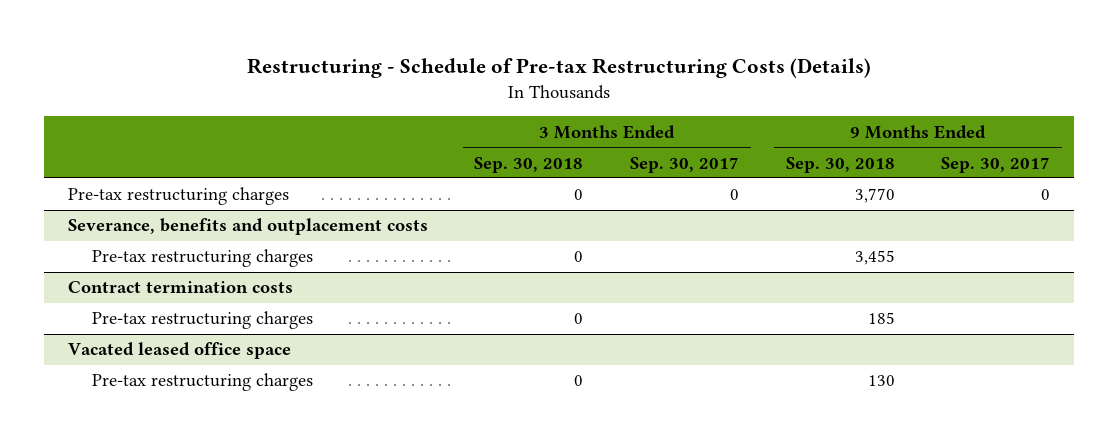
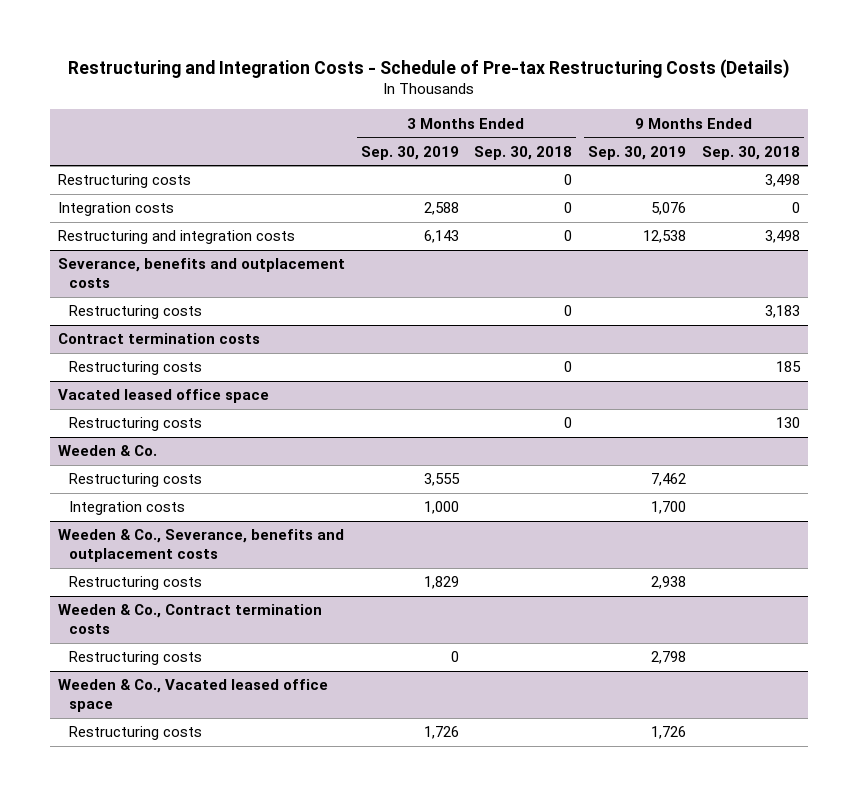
- Restructuring - Schedule of Pre-tax Restructuring Costs (Details)
+ Restructuring and Integration Costs - Schedule of Pre-tax Restructuring Costs (Details)
- | 3 Months Ended Sep. 30, 2018 | 3 Months Ended Sep. 30, 2017 | 9 Months Ended Sep. 30, 2018 | 9 Months Ended Sep. 30, 2017
+ | 3 Months Ended Sep. 30, 2019 | 3 Months Ended Sep. 30, 2018 | 9 Months Ended Sep. 30, 2019 | 9 Months Ended Sep. 30, 2018
- Pre-tax restructuring charges | 0 | 0 | 3,770 | 0
+ Restructuring costs | | 0 | | 3,498
+ Integration costs | 2,588 | 0 | 5,076 | 0
+ Restructuring and integration costs | 6,143 | 0 | 12,538 | 3,498
@ Severance, benefits and outplacement costs
- Pre-tax restructuring charges | 0 | | 3,455 |
+ Restructuring costs | | 0 | | 3,183
@ Contract termination costs
- Pre-tax restructuring charges | 0 | | 185 |
+ Restructuring costs | | 0 | | 185
@ Vacated leased office space
- Pre-tax restructuring charges | 0 | | 130 |
+ Restructuring costs | | 0 | | 130
+ Weeden & Co.
+ Restructuring costs | 3,555 | | 7,462 |
+ Integration costs | 1,000 | | 1,700 |
+ Weeden & Co., Severance, benefits and outplacement costs
+ Restructuring costs | 1,829 | | 2,938 |
+ Weeden & Co., Contract termination costs
+ Restructuring costs | 0 | | 2,798 |
+ Weeden & Co., Vacated leased office space
+ Restructuring costs | 1,726 | | 1,726 |

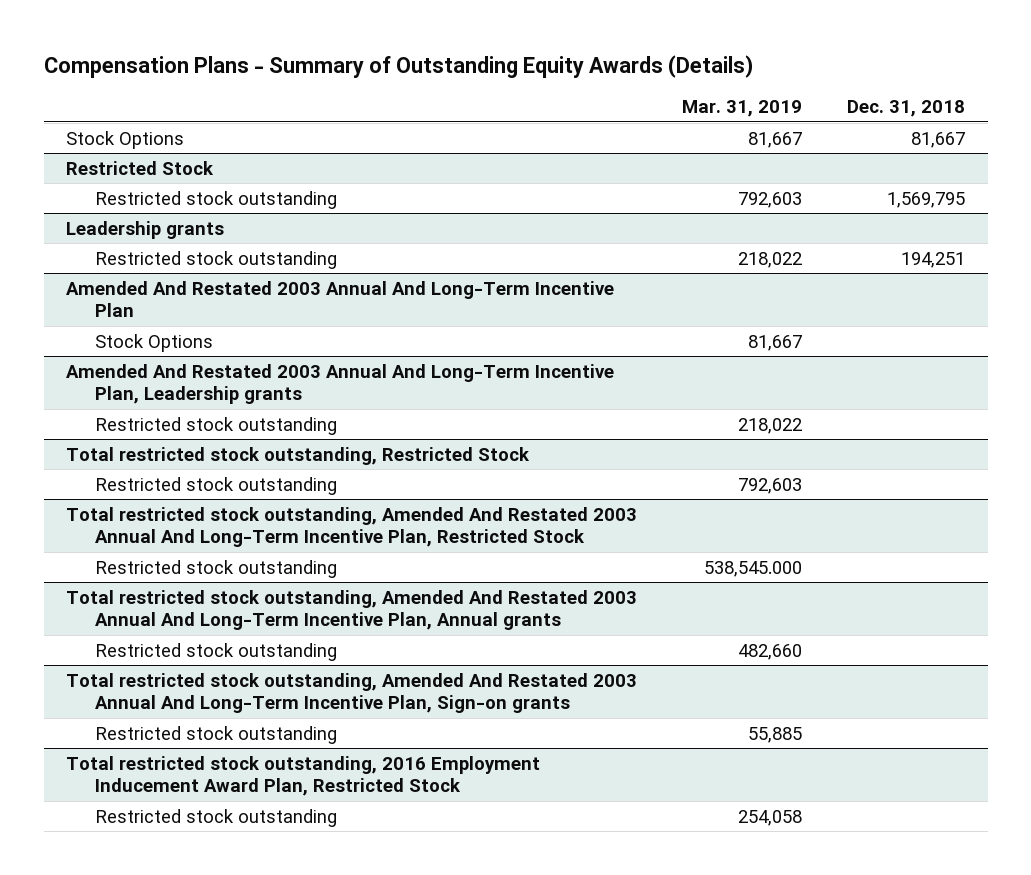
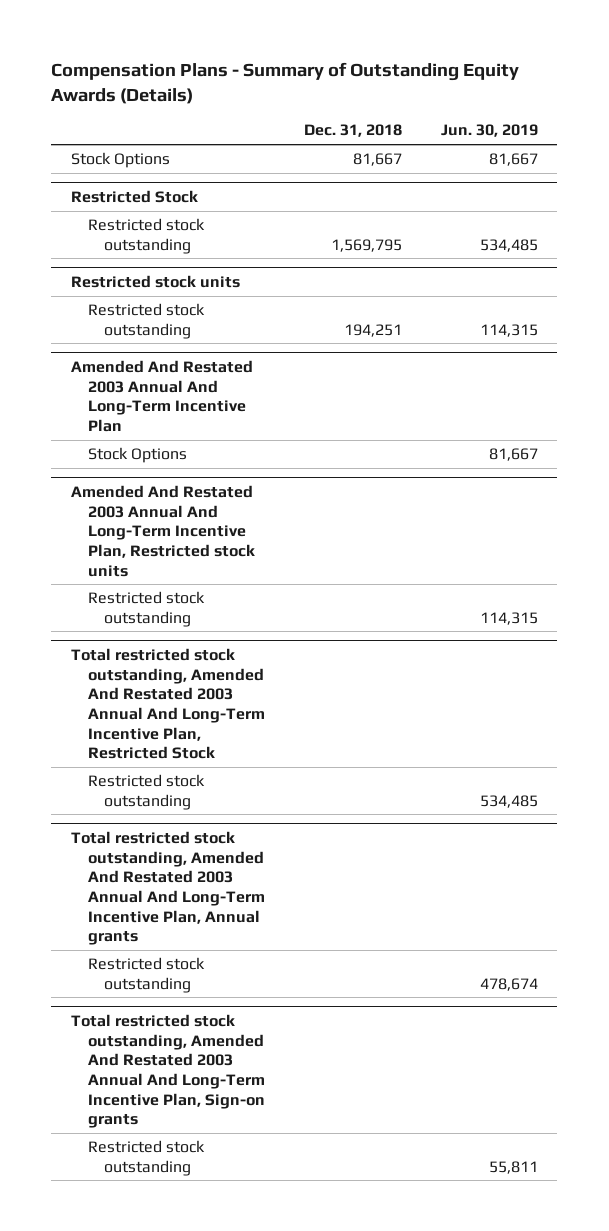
- | Mar. 31, 2019 | Dec. 31, 2018
+ | Dec. 31, 2018 | Jun. 30, 2019
- Leadership grants
+ Restricted stock units
- Amended And Restated 2003 Annual And Long-Term Incentive Plan, Leadership grants
+ Amended And Restated 2003 Annual And Long-Term Incentive Plan, Restricted stock units
- Total restricted stock outstanding, Restricted Stock
- Restricted stock outstanding | 792,603 |
- Total restricted stock outstanding, 2016 Employment Inducement Award Plan, Restricted Stock
- Restricted stock outstanding | 254,058 |

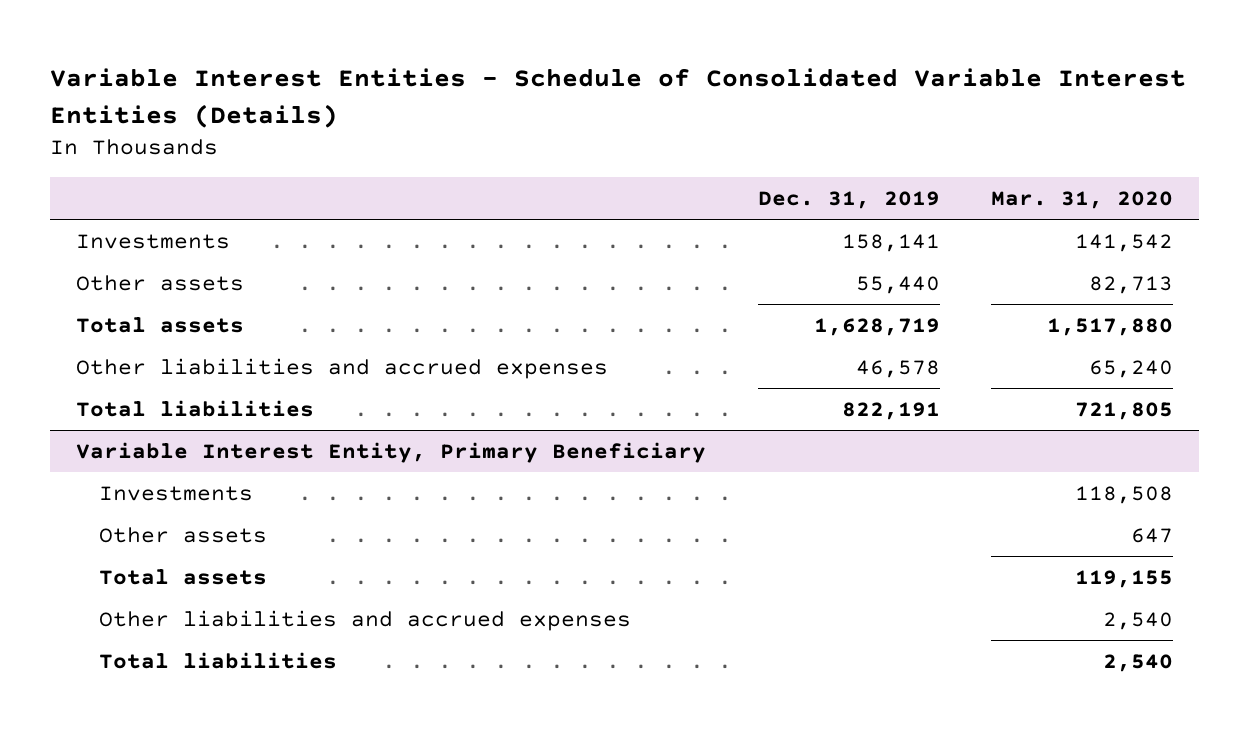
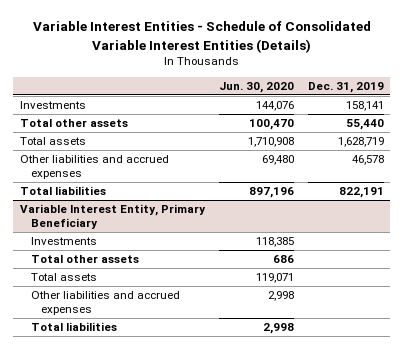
- | Dec. 31, 2019 | Mar. 31, 2020
+ | Jun. 30, 2020 | Dec. 31, 2019
- Other assets | 55,440 | 82,713
+ Total other assets | 100,470 | 55,440
@ Variable Interest Entity, Primary Beneficiary
- Other assets | | 647
+ Total other assets | 686 |

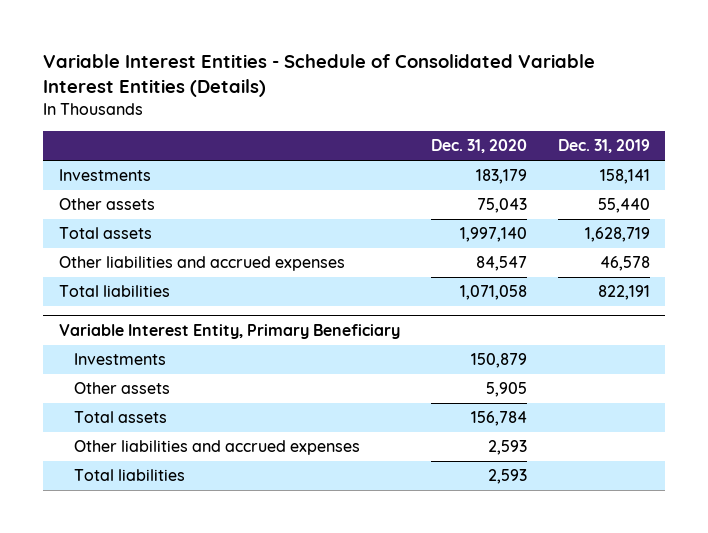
- | Jun. 30, 2020 | Dec. 31, 2019
+ | Dec. 31, 2020 | Dec. 31, 2019
- Total other assets | 100,470 | 55,440
+ Other assets | 75,043 | 55,440
@ Variable Interest Entity, Primary Beneficiary
- Total other assets | 686 |
+ Other assets | 5,905 |

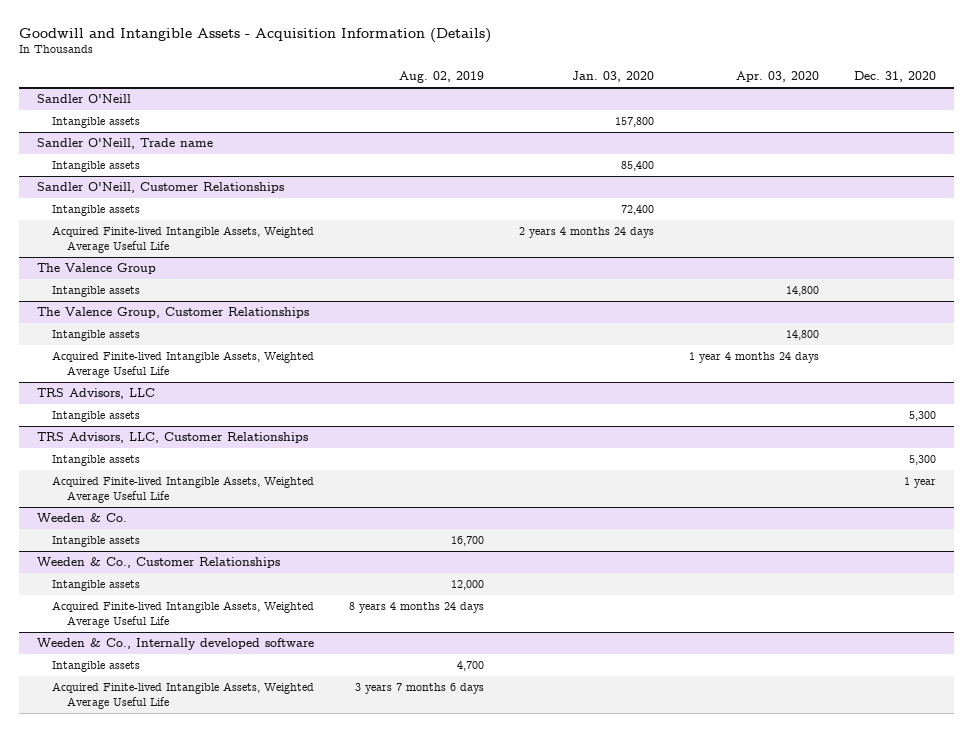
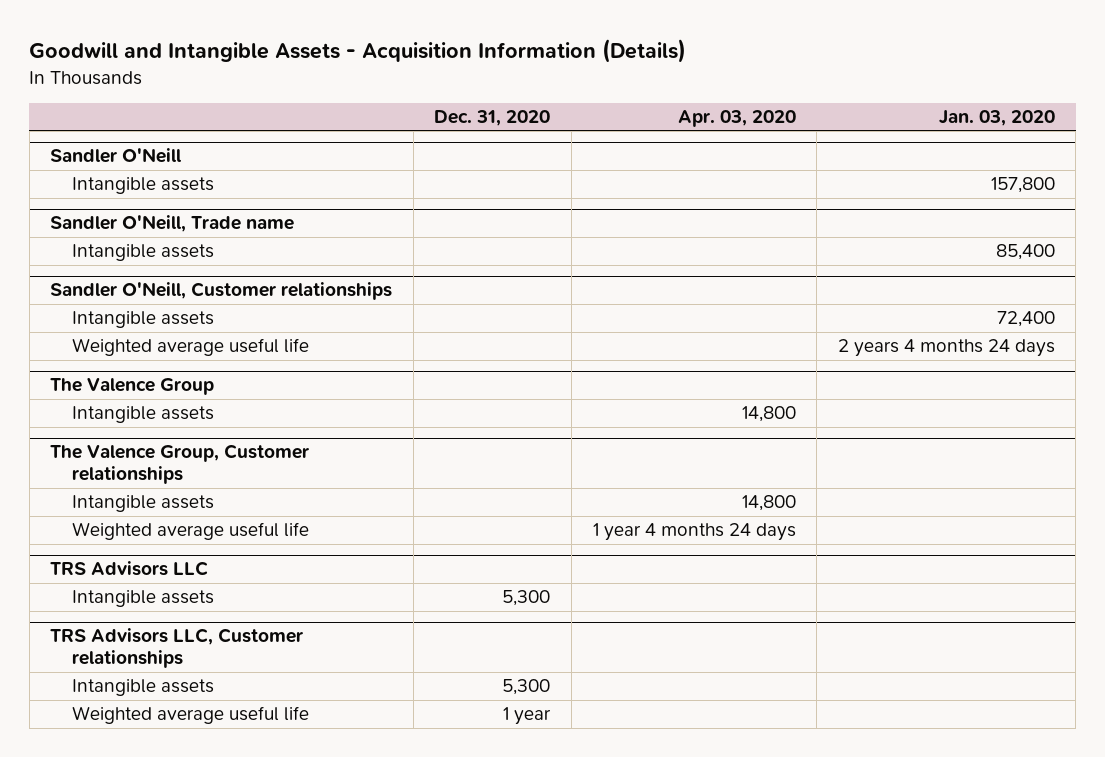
- | Aug. 02, 2019 | Jan. 03, 2020 | Apr. 03, 2020 | Dec. 31, 2020
+ | Dec. 31, 2020 | Apr. 03, 2020 | Jan. 03, 2020
- Sandler O'Neill, Customer Relationships
+ Sandler O'Neill, Customer relationships
- Acquired Finite-lived Intangible Assets, Weighted Average Useful Life | | 2 years 4 months 24 days | |
+ Weighted average useful life | | | 2 years 4 months 24 days
- The Valence Group, Customer Relationships
+ The Valence Group, Customer relationships
- Acquired Finite-lived Intangible Assets, Weighted Average Useful Life | | | 1 year 4 months 24 days |
- TRS Advisors, LLC
+ Weighted average useful life | | 1 year 4 months 24 days |
+ TRS Advisors LLC
- TRS Advisors, LLC, Customer Relationships
+ TRS Advisors LLC, Customer relationships
- Acquired Finite-lived Intangible Assets, Weighted Average Useful Life | | | | 1 year
- Weeden & Co.
- Intangible assets | 16,700 | | |
- Weeden & Co., Customer Relationships
- Intangible assets | 12,000 | | |
- Acquired Finite-lived Intangible Assets, Weighted Average Useful Life | 8 years 4 months 24 days | | |
- Weeden & Co., Internally developed software
- Intangible assets | 4,700 | | |
- Acquired Finite-lived Intangible Assets, Weighted Average Useful Life | 3 years 7 months 6 days | | |
+ Weighted average useful life | 1 year | |

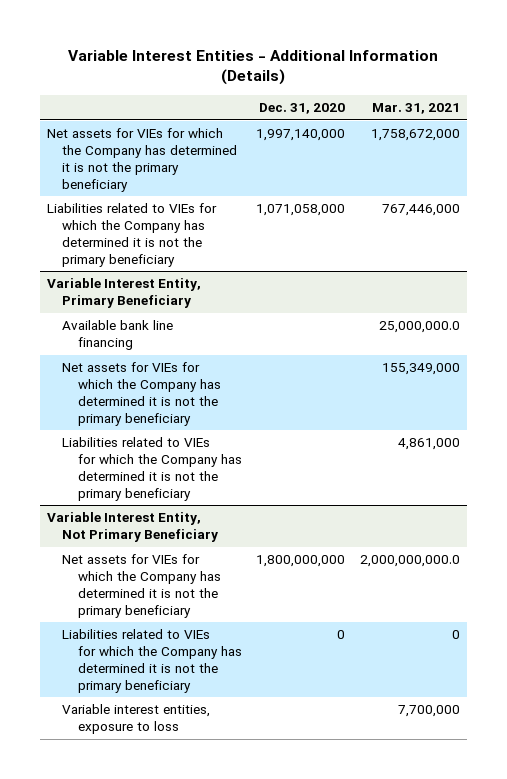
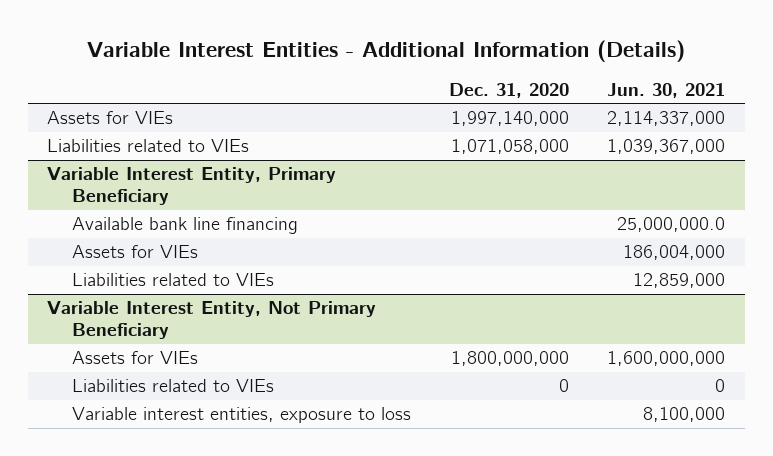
- | Dec. 31, 2020 | Mar. 31, 2021
+ | Dec. 31, 2020 | Jun. 30, 2021
- Net assets for VIEs for which the Company has determined it is not the primary beneficiary | 1,997,140,000 | 1,758,672,000
- Liabilities related to VIEs for which the Company has determined it is not the primary beneficiary | 1,071,058,000 | 767,446,000
+ Assets for VIEs | 1,997,140,000 | 2,114,337,000
+ Liabilities related to VIEs | 1,071,058,000 | 1,039,367,000
@ Variable Interest Entity, Primary Beneficiary
- Net assets for VIEs for which the Company has determined it is not the primary beneficiary | | 155,349,000
- Liabilities related to VIEs for which the Company has determined it is not the primary beneficiary | | 4,861,000
+ Assets for VIEs | | 186,004,000
+ Liabilities related to VIEs | | 12,859,000
@ Variable Interest Entity, Not Primary Beneficiary
- Net assets for VIEs for which the Company has determined it is not the primary beneficiary | 1,800,000,000 | 2,000,000,000.0
- Liabilities related to VIEs for which the Company has determined it is not the primary beneficiary | 0 | 0
+ Assets for VIEs | 1,800,000,000 | 1,600,000,000
+ Liabilities related to VIEs | 0 | 0

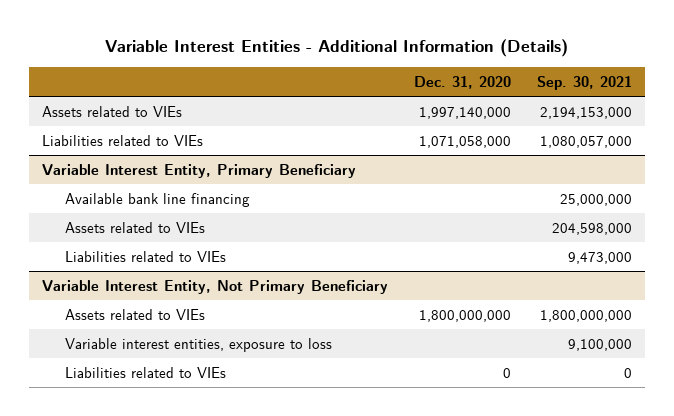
- | Dec. 31, 2020 | Jun. 30, 2021
+ | Dec. 31, 2020 | Sep. 30, 2021
- Assets for VIEs | 1,997,140,000 | 2,114,337,000
+ Assets related to VIEs | 1,997,140,000 | 2,194,153,000
@ Variable Interest Entity, Primary Beneficiary
- Assets for VIEs | | 186,004,000
+ Assets related to VIEs | | 204,598,000
@ Variable Interest Entity, Not Primary Beneficiary
- Assets for VIEs | 1,800,000,000 | 1,600,000,000
+ Assets related to VIEs | 1,800,000,000 | 1,800,000,000
moved down: Liabilities related to VIEs | 0 | 0

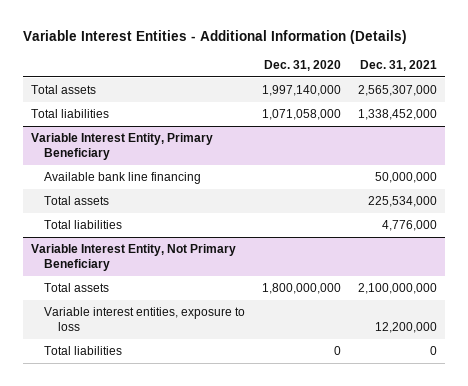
- | Dec. 31, 2020 | Sep. 30, 2021
+ | Dec. 31, 2020 | Dec. 31, 2021
- Assets related to VIEs | 1,997,140,000 | 2,194,153,000
- Liabilities related to VIEs | 1,071,058,000 | 1,080,057,000
+ Total assets | 1,997,140,000 | 2,565,307,000
+ Total liabilities | 1,071,058,000 | 1,338,452,000
@ Variable Interest Entity, Primary Beneficiary
- Assets related to VIEs | | 204,598,000
- Liabilities related to VIEs | | 9,473,000
+ Total assets | | 225,534,000
+ Total liabilities | | 4,776,000
@ Variable Interest Entity, Not Primary Beneficiary
- Assets related to VIEs | 1,800,000,000 | 1,800,000,000
+ Total assets | 1,800,000,000 | 2,100,000,000
- Liabilities related to VIEs | 0 | 0
+ Total liabilities | 0 | 0

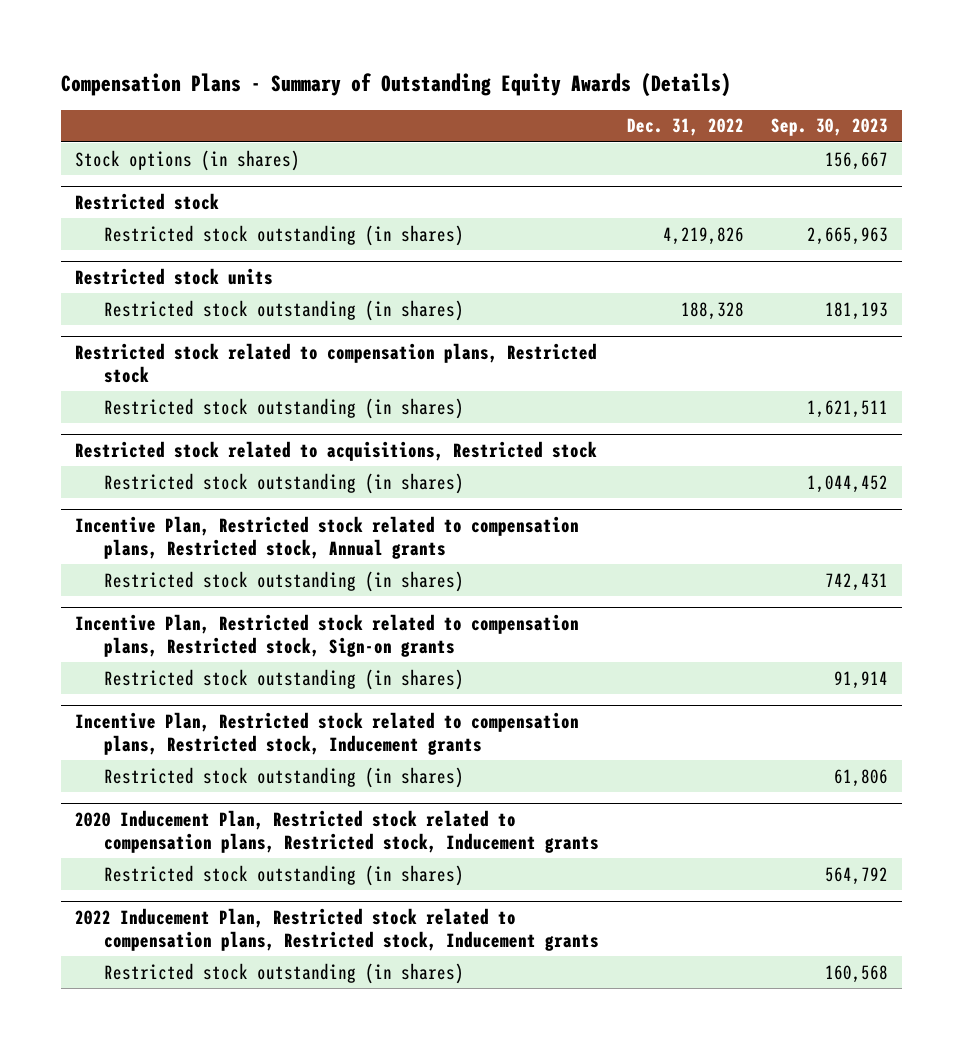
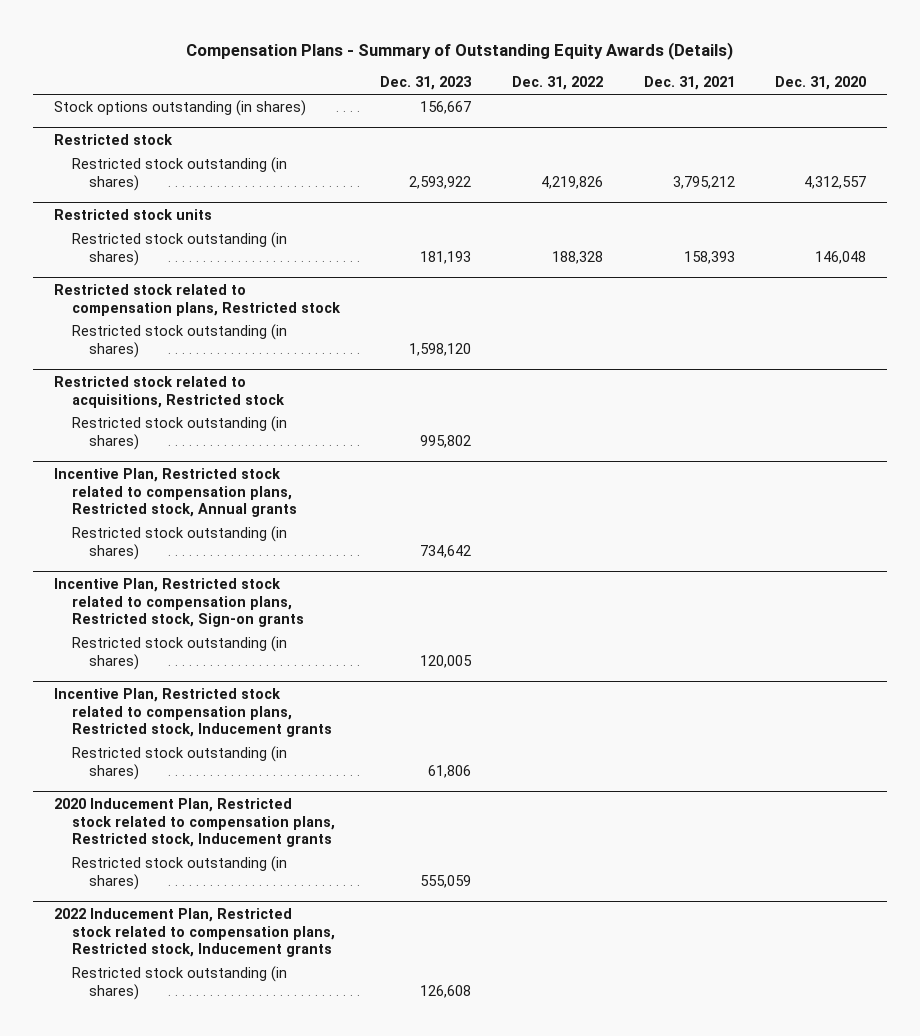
- | Dec. 31, 2022 | Sep. 30, 2023
+ | Dec. 31, 2023 | Dec. 31, 2022 | Dec. 31, 2021 | Dec. 31, 2020
- Stock options (in shares) | | 156,667
+ Stock options outstanding (in shares) | 156,667 | | |

